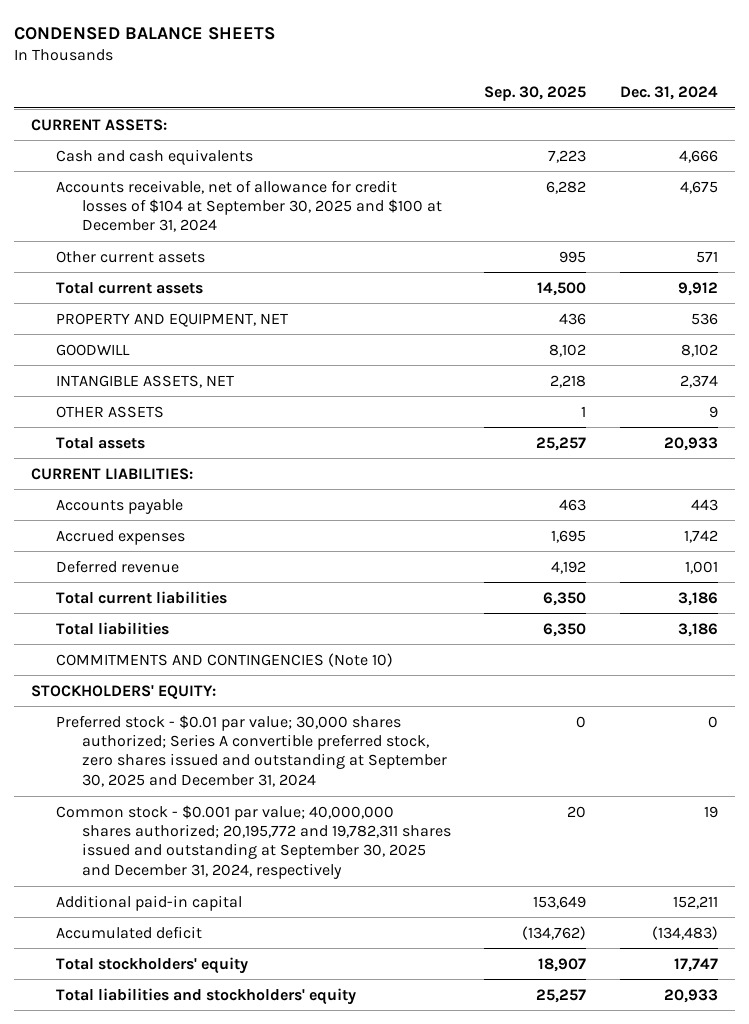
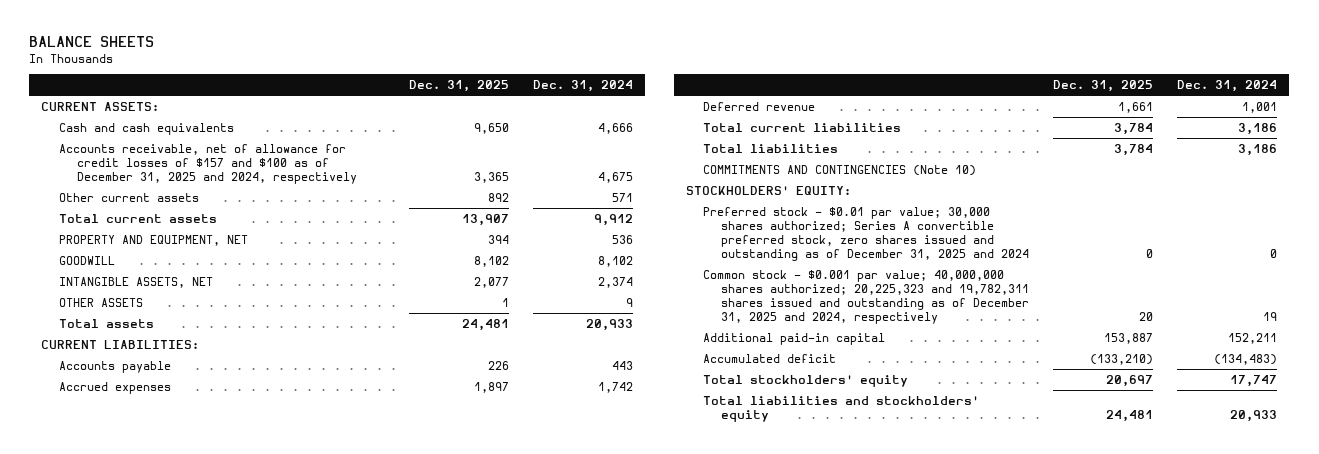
- CONDENSED BALANCE SHEETS
+ BALANCE SHEETS
- | Sep. 30, 2025 | Dec. 31, 2024
+ | Dec. 31, 2025 | Dec. 31, 2024
- Accounts receivable, net of allowance for credit losses of $104 at September 30, 2025 and $100 at December 31, 2024 | 6,282 | 4,675
+ Accounts receivable, net of allowance for credit losses of $157 and $100 as of December 31, 2025 and 2024, respectively | 3,365 | 4,675
- Preferred stock - $0.01 par value; 30,000 shares authorized; Series A convertible preferred stock, zero shares issued and outstanding at September 30, 2025 and December 31, 2024 | 0 | 0
- Common stock - $0.001 par value; 40,000,000 shares authorized; 20,195,772 and 19,782,311 shares issued and outstanding at September 30, 2025 and December 31, 2024, respectively | 20 | 19
+ Preferred stock - $0.01 par value; 30,000 shares authorized; Series A convertible preferred stock, zero shares issued and outstanding as of December 31, 2025 and 2024 | 0 | 0
+ Common stock - $0.001 par value; 40,000,000 shares authorized; 20,225,323 and 19,782,311 shares issued and outstanding as of December 31, 2025 and 2024, respectively | 20 | 19

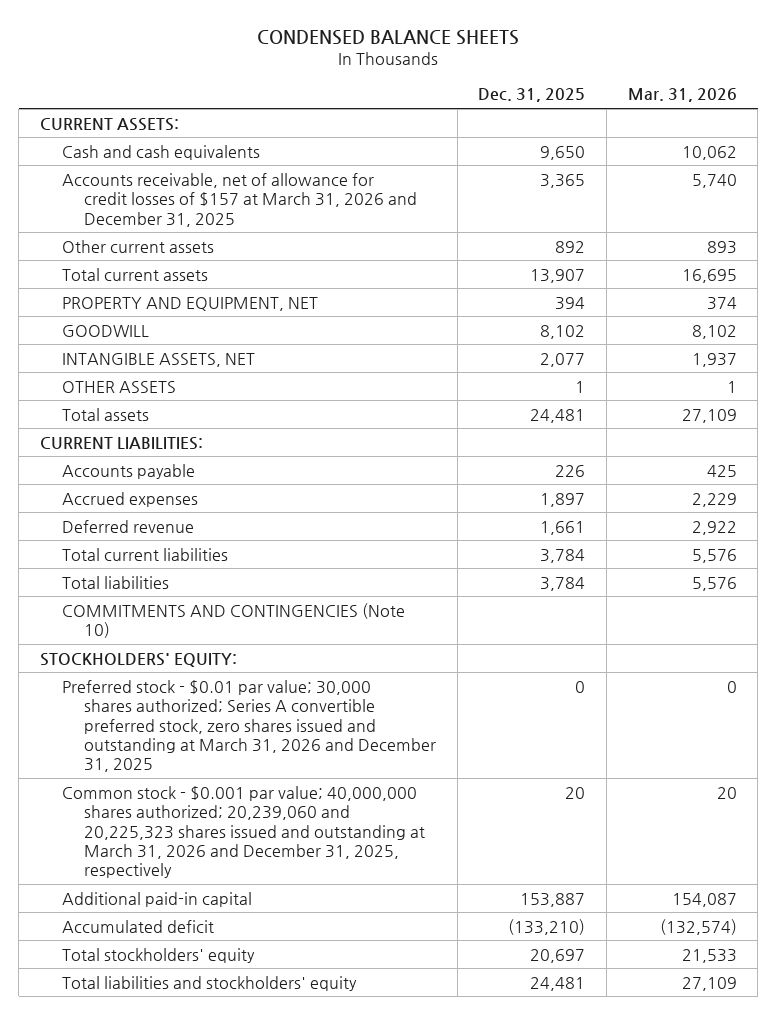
- BALANCE SHEETS
+ CONDENSED BALANCE SHEETS
- | Dec. 31, 2025 | Dec. 31, 2024
+ | Dec. 31, 2025 | Mar. 31, 2026
- Accounts receivable, net of allowance for credit losses of $157 and $100 as of December 31, 2025 and 2024, respectively | 3,365 | 4,675
+ Accounts receivable, net of allowance for credit losses of $157 at March 31, 2026 and December 31, 2025 | 3,365 | 5,740
- Preferred stock - $0.01 par value; 30,000 shares authorized; Series A convertible preferred stock, zero shares issued and outstanding as of December 31, 2025 and 2024 | 0 | 0
- Common stock - $0.001 par value; 40,000,000 shares authorized; 20,225,323 and 19,782,311 shares issued and outstanding as of December 31, 2025 and 2024, respectively | 20 | 19
+ Preferred stock - $0.01 par value; 30,000 shares authorized; Series A convertible preferred stock, zero shares issued and outstanding at March 31, 2026 and December 31, 2025 | 0 | 0
+ Common stock - $0.001 par value; 40,000,000 shares authorized; 20,239,060 and 20,225,323 shares issued and outstanding at March 31, 2026 and December 31, 2025, respectively | 20 | 20

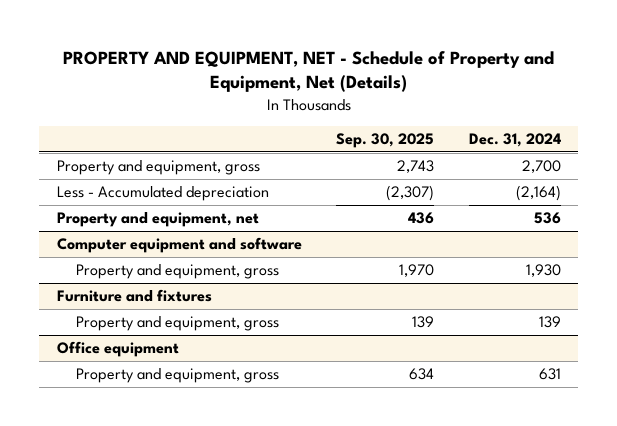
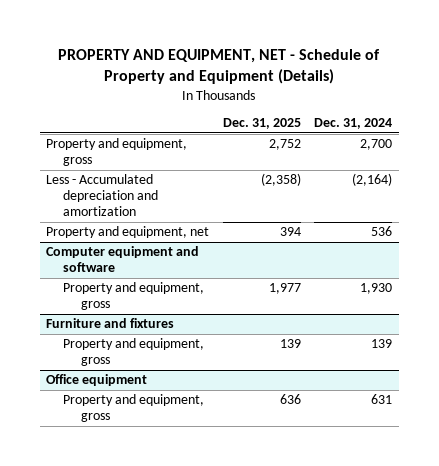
- PROPERTY AND EQUIPMENT, NET - Schedule of Property and Equipment, Net (Details)
+ PROPERTY AND EQUIPMENT, NET - Schedule of Property and Equipment (Details)
- | Sep. 30, 2025 | Dec. 31, 2024
+ | Dec. 31, 2025 | Dec. 31, 2024
- Less - Accumulated depreciation | (2,307) | (2,164)
+ Less - Accumulated depreciation and amortization | (2,358) | (2,164)

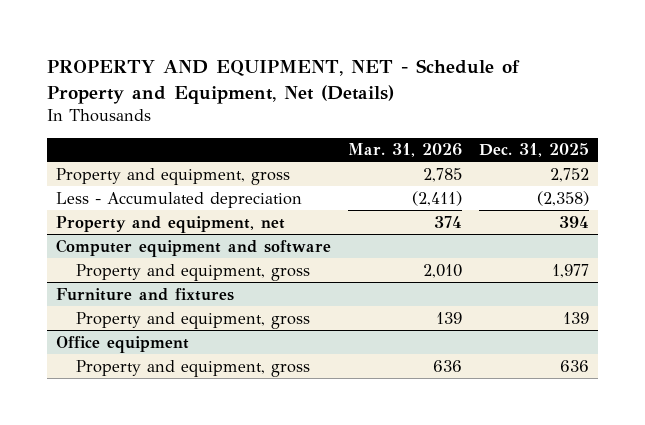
- PROPERTY AND EQUIPMENT, NET - Schedule of Property and Equipment (Details)
+ PROPERTY AND EQUIPMENT, NET - Schedule of Property and Equipment, Net (Details)
- | Dec. 31, 2025 | Dec. 31, 2024
+ | Mar. 31, 2026 | Dec. 31, 2025
- Less - Accumulated depreciation and amortization | (2,358) | (2,164)
+ Less - Accumulated depreciation | (2,411) | (2,358)

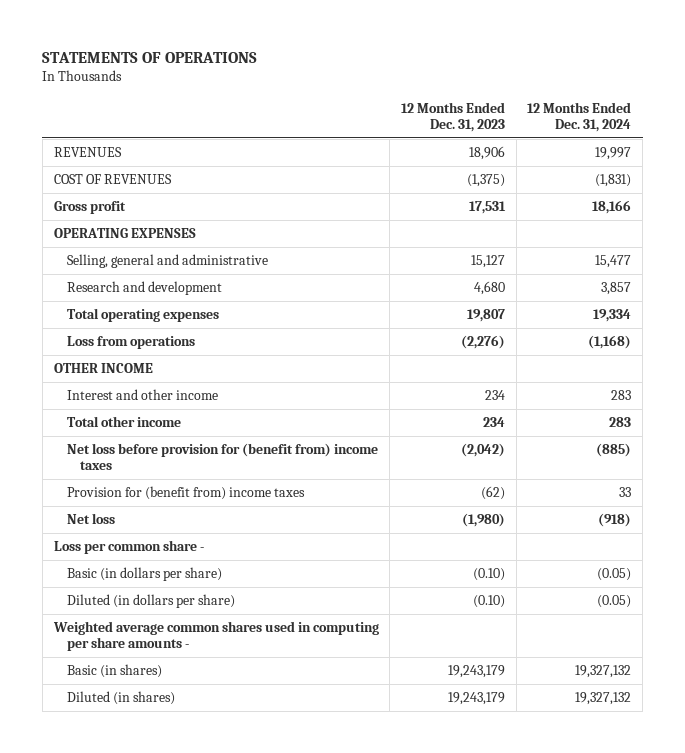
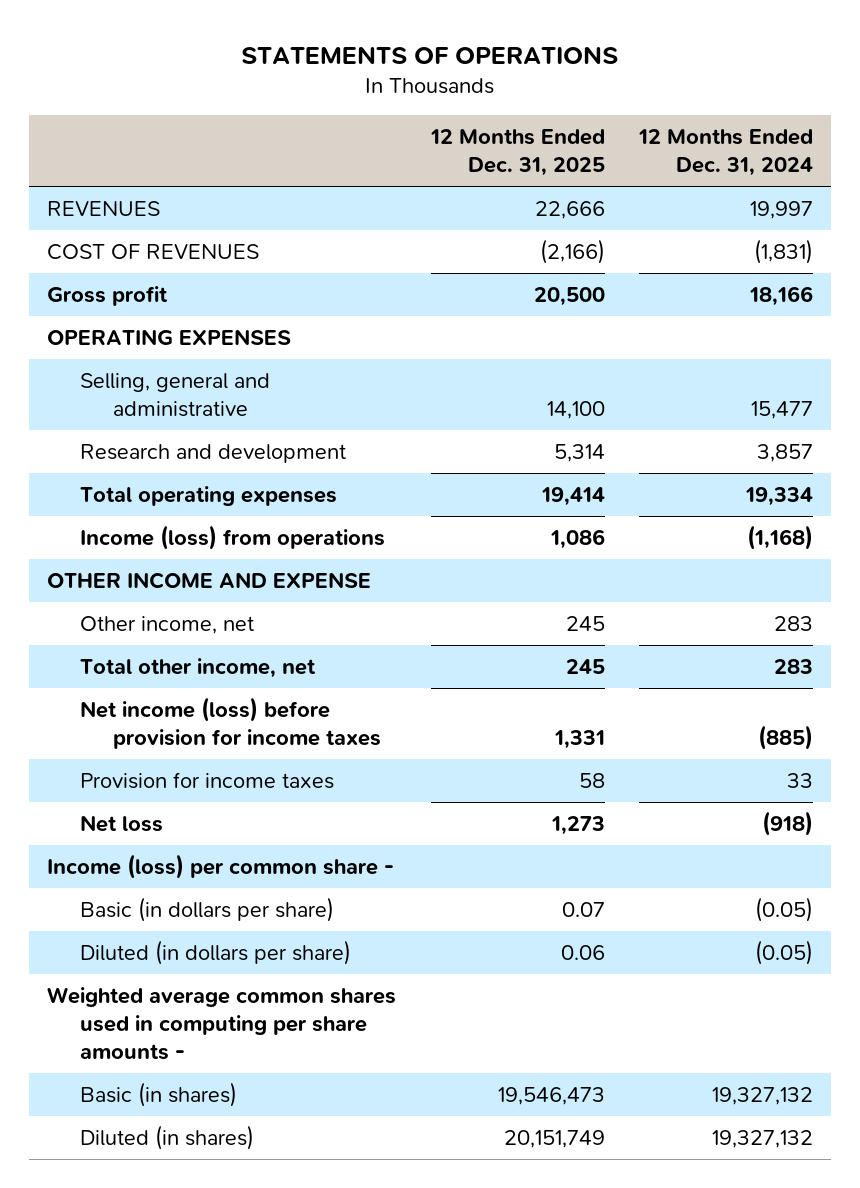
- | 12 Months Ended Dec. 31, 2023 | 12 Months Ended Dec. 31, 2024
+ | 12 Months Ended Dec. 31, 2025 | 12 Months Ended Dec. 31, 2024
- Loss from operations | (2,276) | (1,168)
- OTHER INCOME
- Interest and other income | 234 | 283
- Total other income | 234 | 283
- Net loss before provision for (benefit from) income taxes | (2,042) | (885)
- Provision for (benefit from) income taxes | (62) | 33
+ Income (loss) from operations | 1,086 | (1,168)
+ OTHER INCOME AND EXPENSE
+ Other income, net | 245 | 283
+ Total other income, net | 245 | 283
+ Net income (loss) before provision for income taxes | 1,331 | (885)
+ Provision for income taxes | 58 | 33
- Loss per common share -
+ Income (loss) per common share -

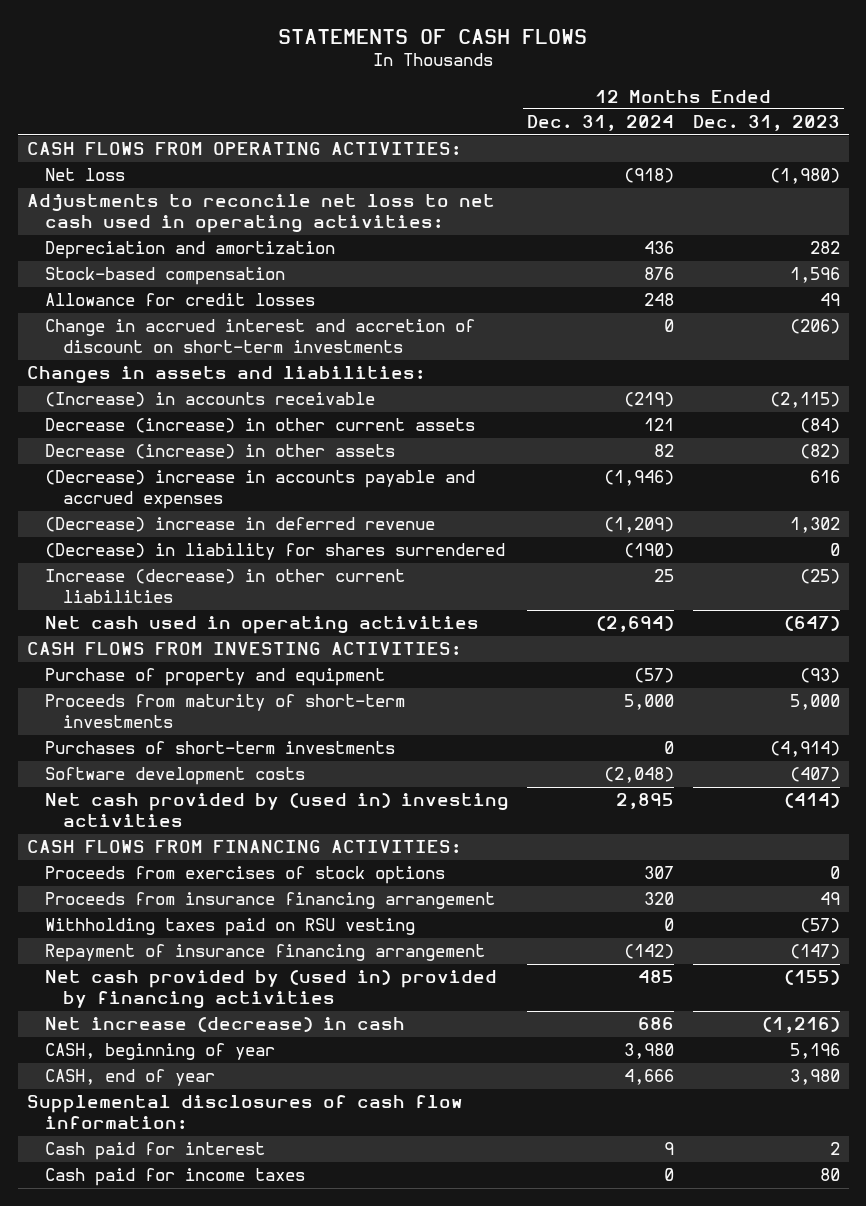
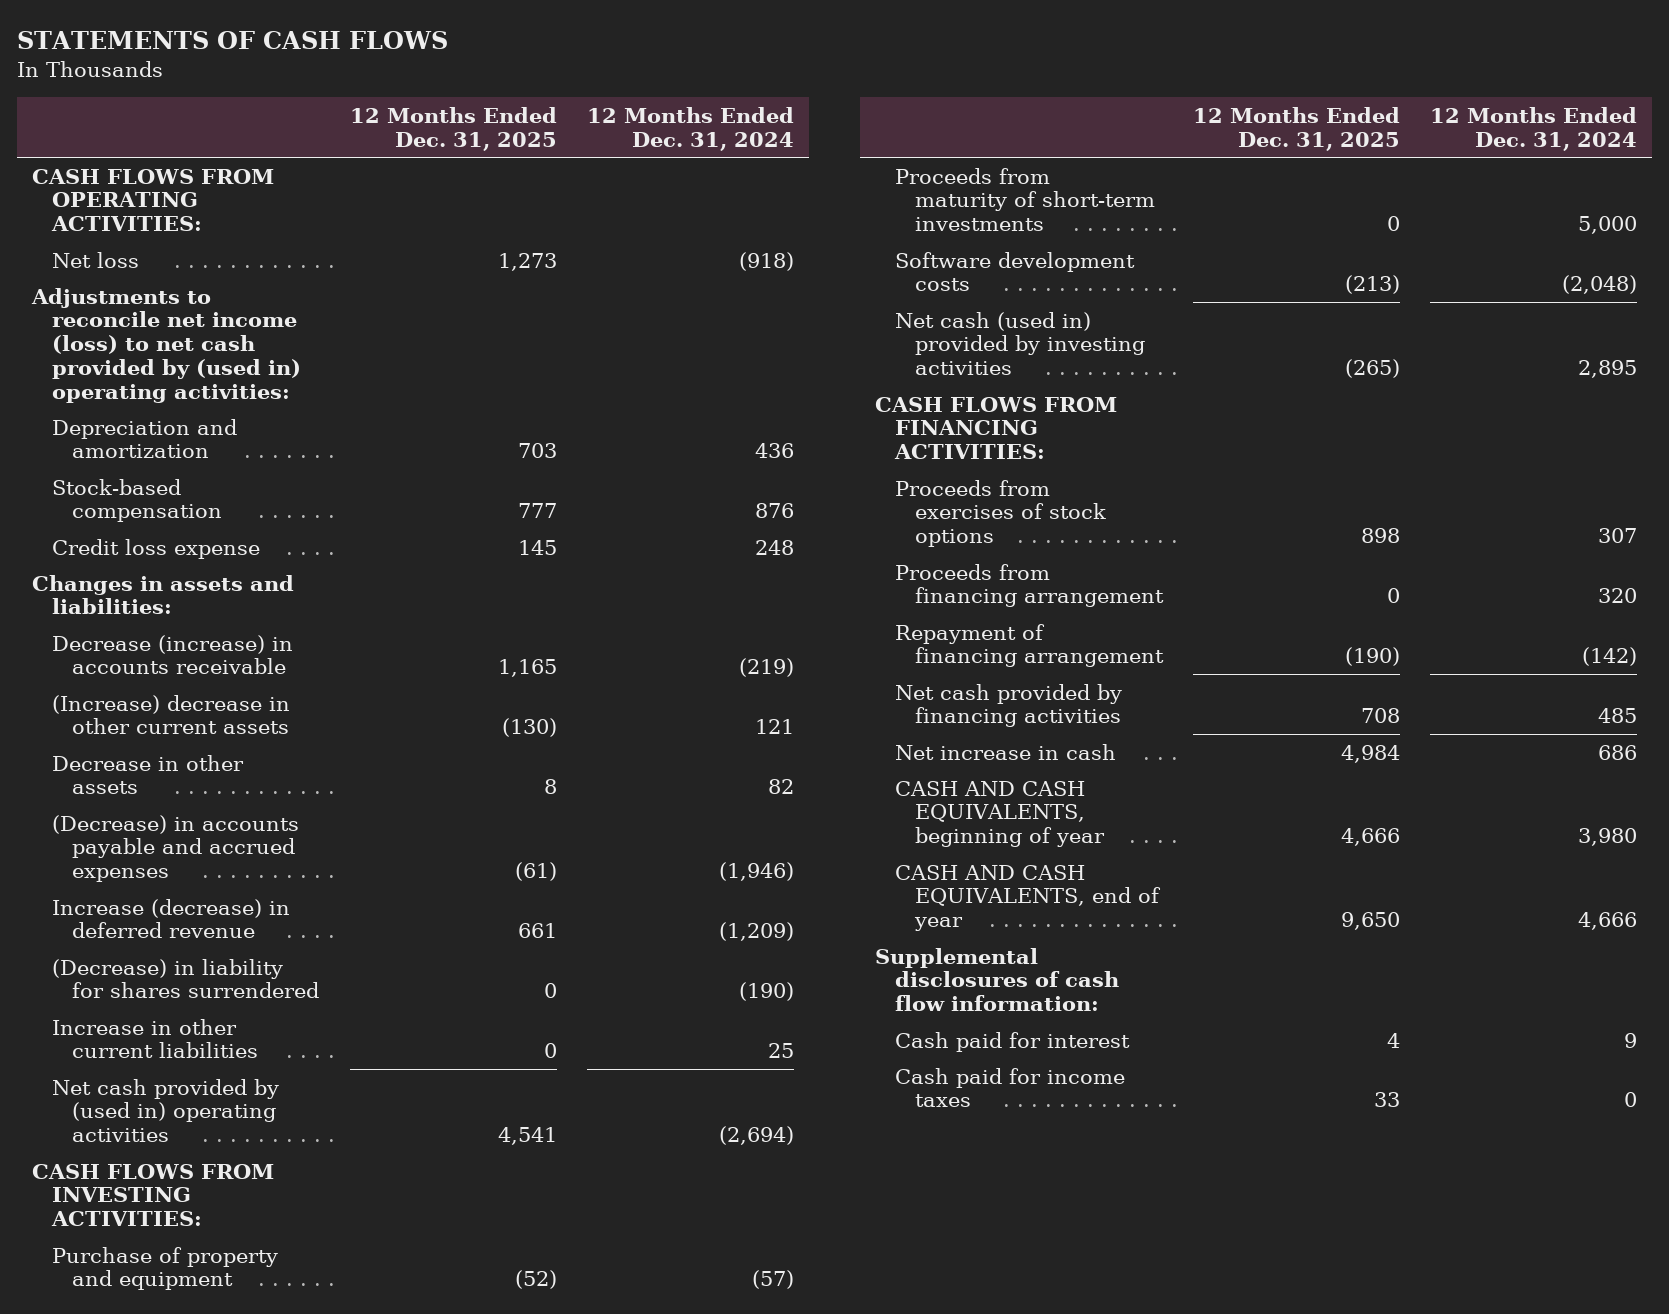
- | 12 Months Ended Dec. 31, 2024 | 12 Months Ended Dec. 31, 2023
+ | 12 Months Ended Dec. 31, 2025 | 12 Months Ended Dec. 31, 2024
- Adjustments to reconcile net loss to net cash used in operating activities:
+ Adjustments to reconcile net income (loss) to net cash provided by (used in) operating activities:
- Allowance for credit losses | 248 | 49
- Change in accrued interest and accretion of discount on short-term investments | 0 | (206)
+ Credit loss expense | 145 | 248
- (Increase) in accounts receivable | (219) | (2,115)
- Decrease (increase) in other current assets | 121 | (84)
- Decrease (increase) in other assets | 82 | (82)
- (Decrease) increase in accounts payable and accrued expenses | (1,946) | 616
- (Decrease) increase in deferred revenue | (1,209) | 1,302
+ Decrease (increase) in accounts receivable | 1,165 | (219)
+ (Increase) decrease in other current assets | (130) | 121
+ Decrease in other assets | 8 | 82
+ (Decrease) in accounts payable and accrued expenses | (61) | (1,946)
+ Increase (decrease) in deferred revenue | 661 | (1,209)
- Increase (decrease) in other current liabilities | 25 | (25)
- Net cash used in operating activities | (2,694) | (647)
+ Increase in other current liabilities | 0 | 25
+ Net cash provided by (used in) operating activities | 4,541 | (2,694)
- Purchases of short-term investments | 0 | (4,914)
- Net cash provided by (used in) investing activities | 2,895 | (414)
+ Net cash (used in) provided by investing activities | (265) | 2,895
- Proceeds from insurance financing arrangement | 320 | 49
- Withholding taxes paid on RSU vesting | 0 | (57)
- Repayment of insurance financing arrangement | (142) | (147)
- Net cash provided by (used in) provided by financing activities | 485 | (155)
- Net increase (decrease) in cash | 686 | (1,216)
- CASH, beginning of year | 3,980 | 5,196
- CASH, end of year | 4,666 | 3,980
+ Proceeds from financing arrangement | 0 | 320
+ Repayment of financing arrangement | (190) | (142)
+ Net cash provided by financing activities | 708 | 485
+ Net increase in cash | 4,984 | 686
+ CASH AND CASH EQUIVALENTS, beginning of year | 4,666 | 3,980
+ CASH AND CASH EQUIVALENTS, end of year | 9,650 | 4,666

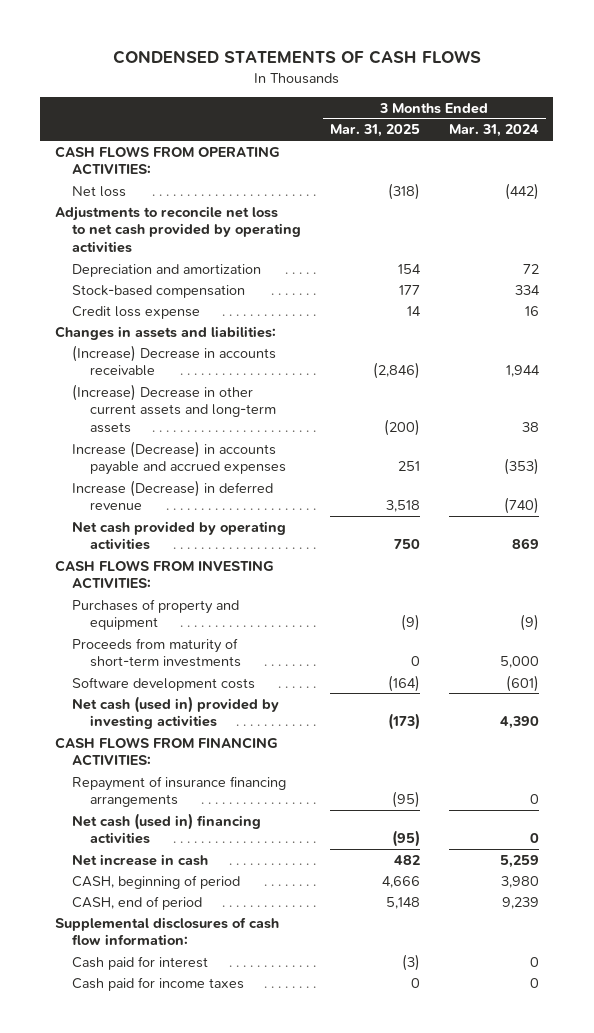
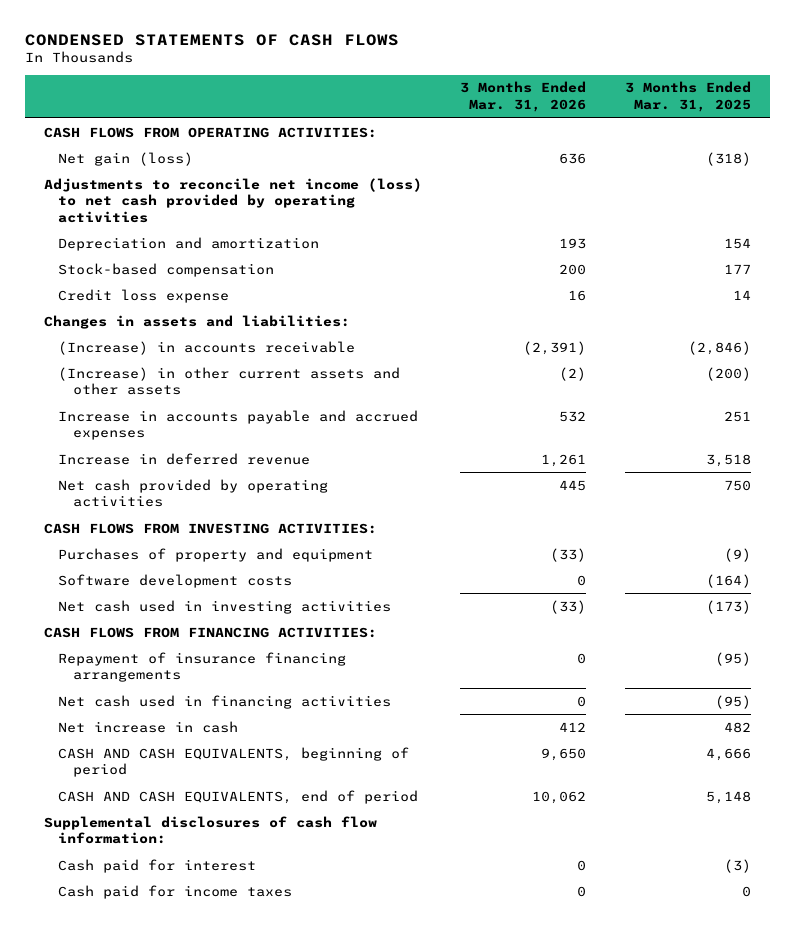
- | 3 Months Ended Mar. 31, 2025 | 3 Months Ended Mar. 31, 2024
+ | 3 Months Ended Mar. 31, 2026 | 3 Months Ended Mar. 31, 2025
- Net loss | (318) | (442)
- Adjustments to reconcile net loss to net cash provided by operating activities
+ Net gain (loss) | 636 | (318)
+ Adjustments to reconcile net income (loss) to net cash provided by operating activities
- (Increase) Decrease in accounts receivable | (2,846) | 1,944
- (Increase) Decrease in other current assets and long-term assets | (200) | 38
- Increase (Decrease) in accounts payable and accrued expenses | 251 | (353)
- Increase (Decrease) in deferred revenue | 3,518 | (740)
+ (Increase) in accounts receivable | (2,391) | (2,846)
+ (Increase) in other current assets and other assets | (2) | (200)
+ Increase in accounts payable and accrued expenses | 532 | 251
+ Increase in deferred revenue | 1,261 | 3,518
- Proceeds from maturity of short-term investments | 0 | 5,000
- Net cash (used in) provided by investing activities | (173) | 4,390
+ Net cash used in investing activities | (33) | (173)
- Net cash (used in) financing activities | (95) | 0
+ Net cash used in financing activities | 0 | (95)
- CASH, beginning of period | 4,666 | 3,980
- CASH, end of period | 5,148 | 9,239
+ CASH AND CASH EQUIVALENTS, beginning of period | 9,650 | 4,666
+ CASH AND CASH EQUIVALENTS, end of period | 10,062 | 5,148

